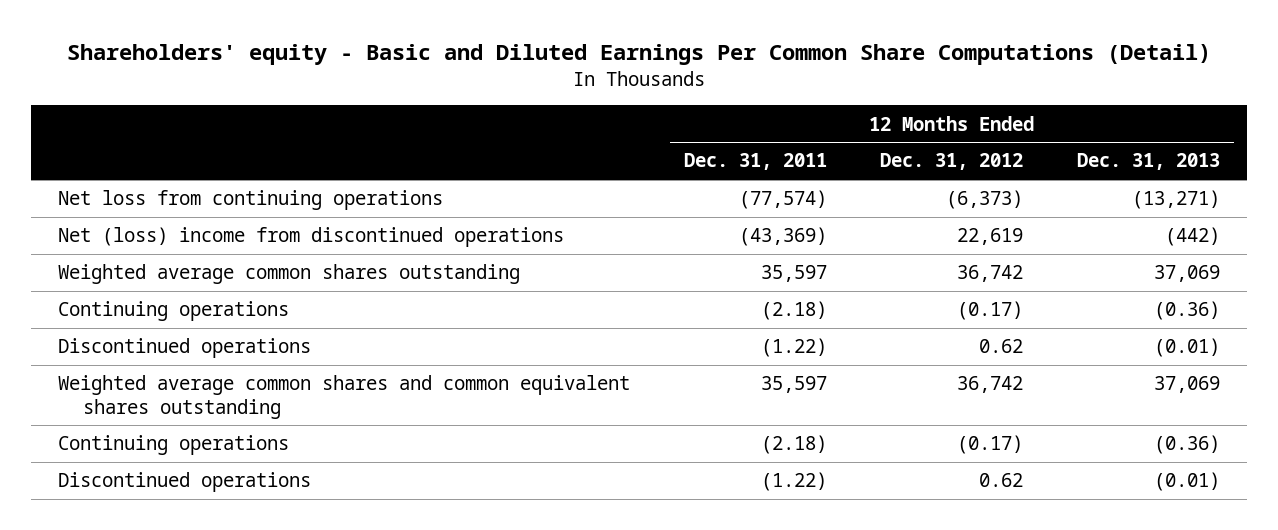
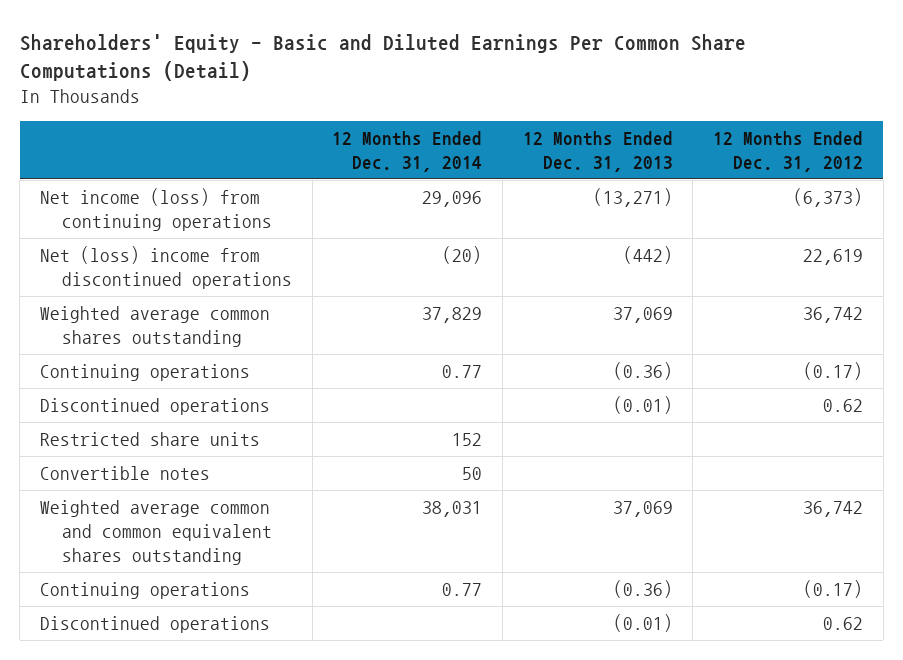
- Shareholders' equity - Basic and Diluted Earnings Per Common Share Computations (Detail)
+ Shareholders' Equity - Basic and Diluted Earnings Per Common Share Computations (Detail)
- | 12 Months Ended Dec. 31, 2011 | 12 Months Ended Dec. 31, 2012 | 12 Months Ended Dec. 31, 2013
+ | 12 Months Ended Dec. 31, 2014 | 12 Months Ended Dec. 31, 2013 | 12 Months Ended Dec. 31, 2012
- Net loss from continuing operations | (77,574) | (6,373) | (13,271)
+ Net income (loss) from continuing operations | 29,096 | (13,271) | (6,373)
- Weighted average common shares and common equivalent shares outstanding | 35,597 | 36,742 | 37,069
+ Restricted share units | 152 | |
+ Convertible notes | 50 | |
+ Weighted average common and common equivalent shares outstanding | 38,031 | 37,069 | 36,742

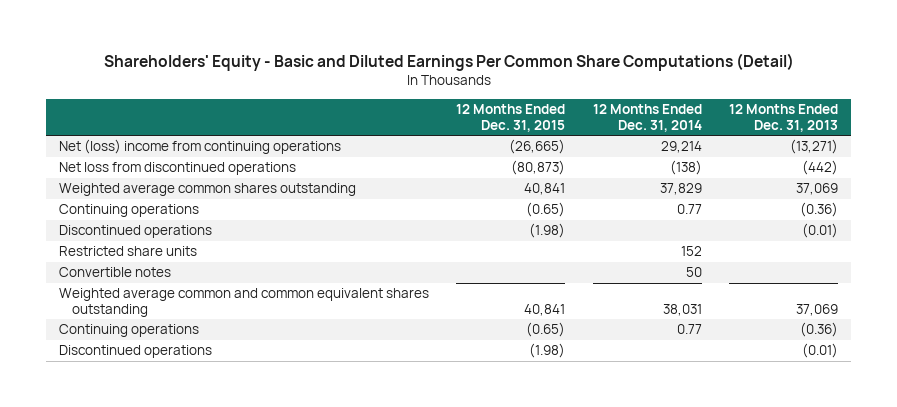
- | 12 Months Ended Dec. 31, 2014 | 12 Months Ended Dec. 31, 2013 | 12 Months Ended Dec. 31, 2012
+ | 12 Months Ended Dec. 31, 2015 | 12 Months Ended Dec. 31, 2014 | 12 Months Ended Dec. 31, 2013
- Net income (loss) from continuing operations | 29,096 | (13,271) | (6,373)
- Net (loss) income from discontinued operations | (20) | (442) | 22,619
+ Net (loss) income from continuing operations | (26,665) | 29,214 | (13,271)
+ Net loss from discontinued operations | (80,873) | (138) | (442)

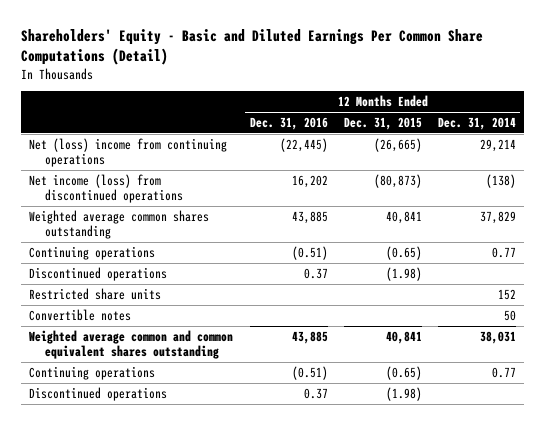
- | 12 Months Ended Dec. 31, 2015 | 12 Months Ended Dec. 31, 2014 | 12 Months Ended Dec. 31, 2013
+ | 12 Months Ended Dec. 31, 2016 | 12 Months Ended Dec. 31, 2015 | 12 Months Ended Dec. 31, 2014
- Net loss from discontinued operations | (80,873) | (138) | (442)
+ Net income (loss) from discontinued operations | 16,202 | (80,873) | (138)

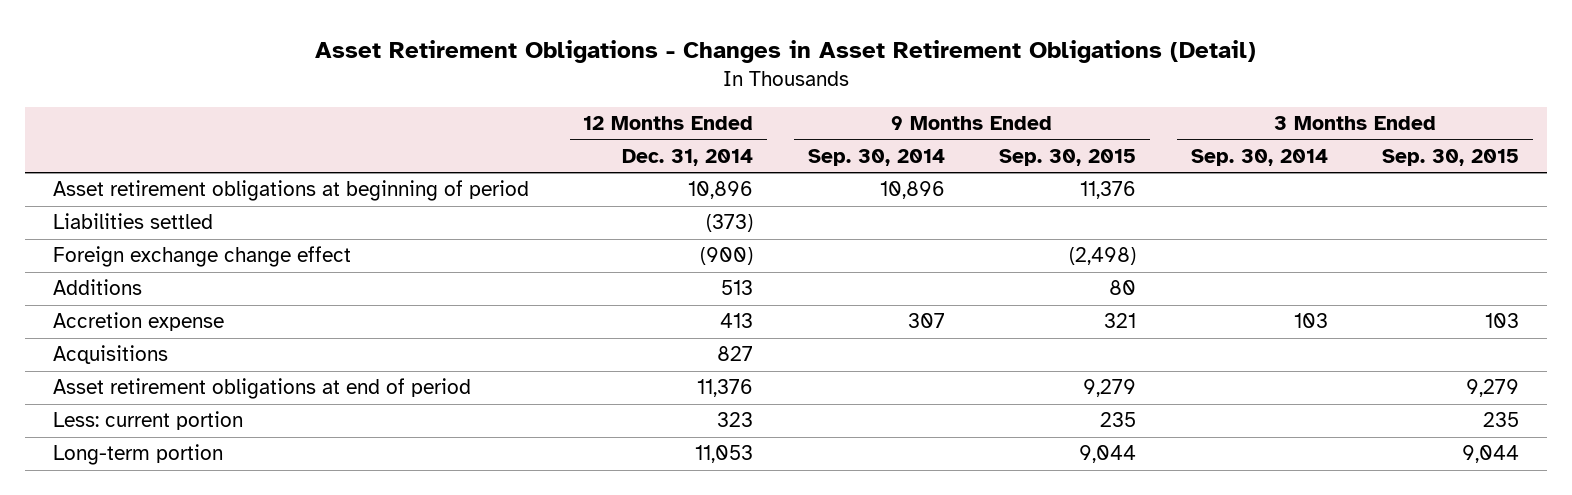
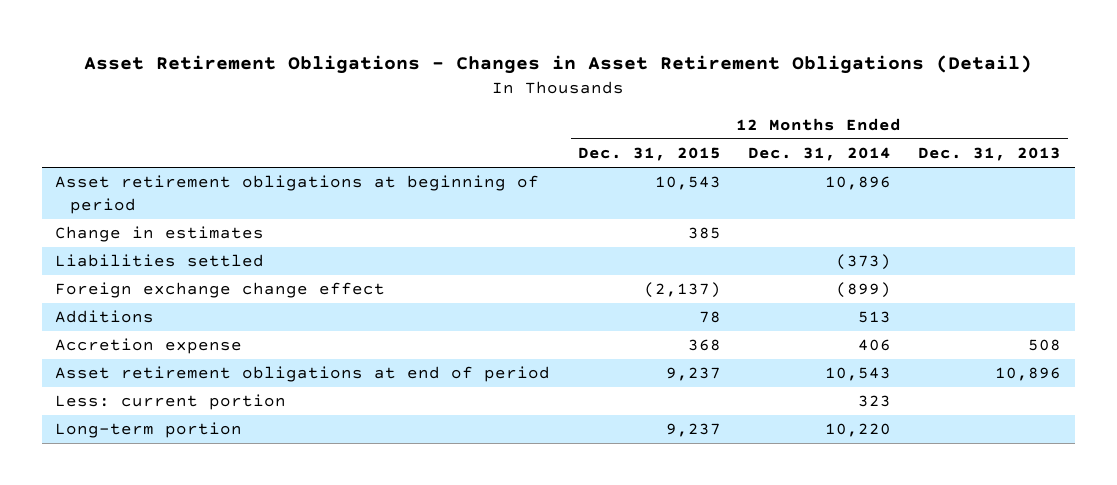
- | 12 Months Ended Dec. 31, 2014 | 9 Months Ended Sep. 30, 2014 | 9 Months Ended Sep. 30, 2015 | 3 Months Ended Sep. 30, 2014 | 3 Months Ended Sep. 30, 2015
+ | 12 Months Ended Dec. 31, 2015 | 12 Months Ended Dec. 31, 2014 | 12 Months Ended Dec. 31, 2013
+ Change in estimates | 385 | |
- Foreign exchange change effect | (900) | | (2,498) | |
+ Foreign exchange change effect | (2,137) | (899) |
- Accretion expense | 413 | 307 | 321 | 103 | 103
- Acquisitions | 827 | | | |
- Asset retirement obligations at end of period | 11,376 | | 9,279 | | 9,279
+ Accretion expense | 368 | 406 | 508
+ Asset retirement obligations at end of period | 9,237 | 10,543 | 10,896
- Long-term portion | 11,053 | | 9,044 | | 9,044
+ Long-term portion | 9,237 | 10,220 |

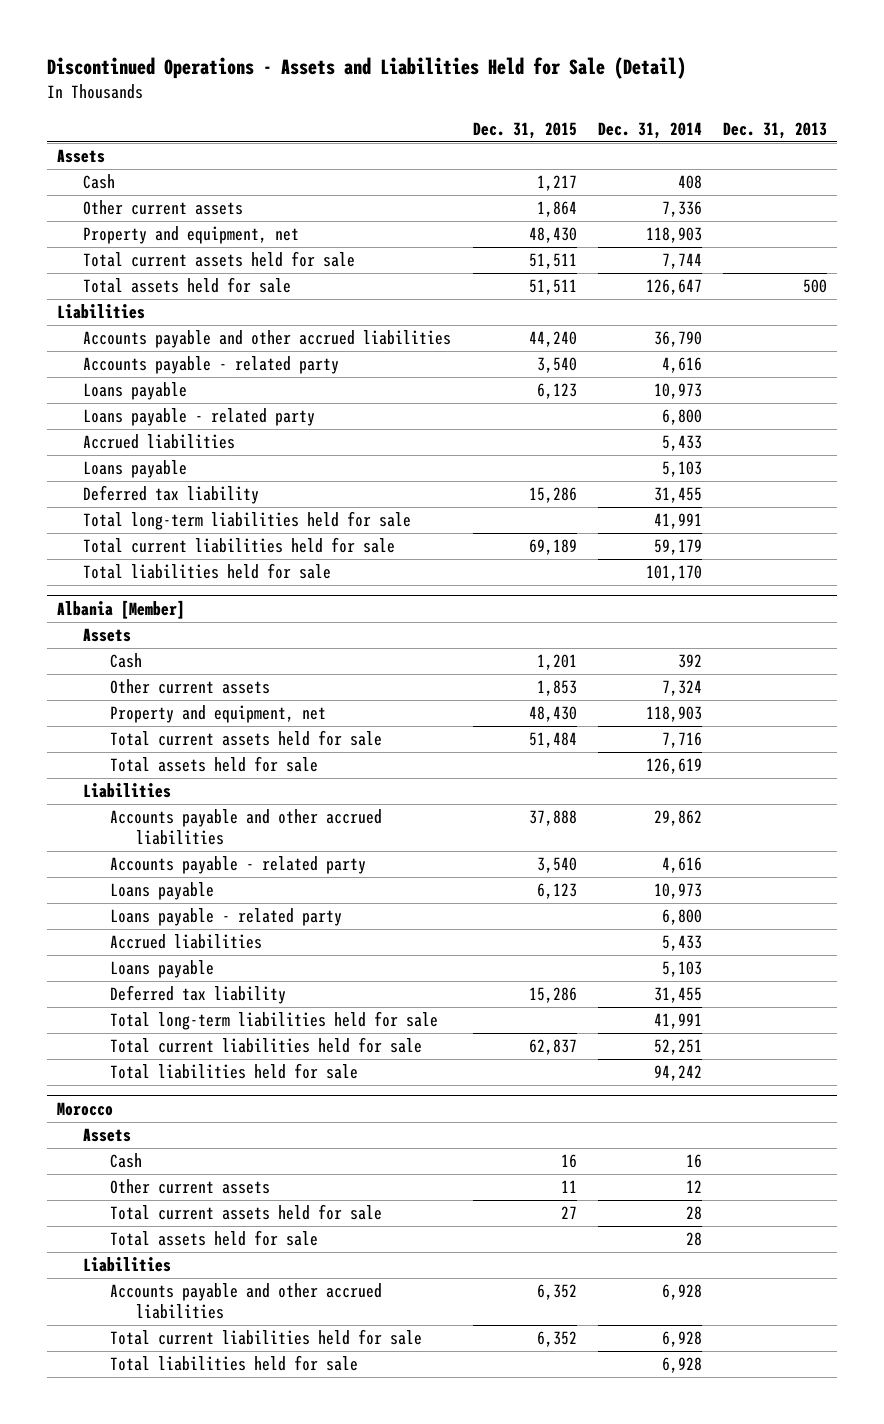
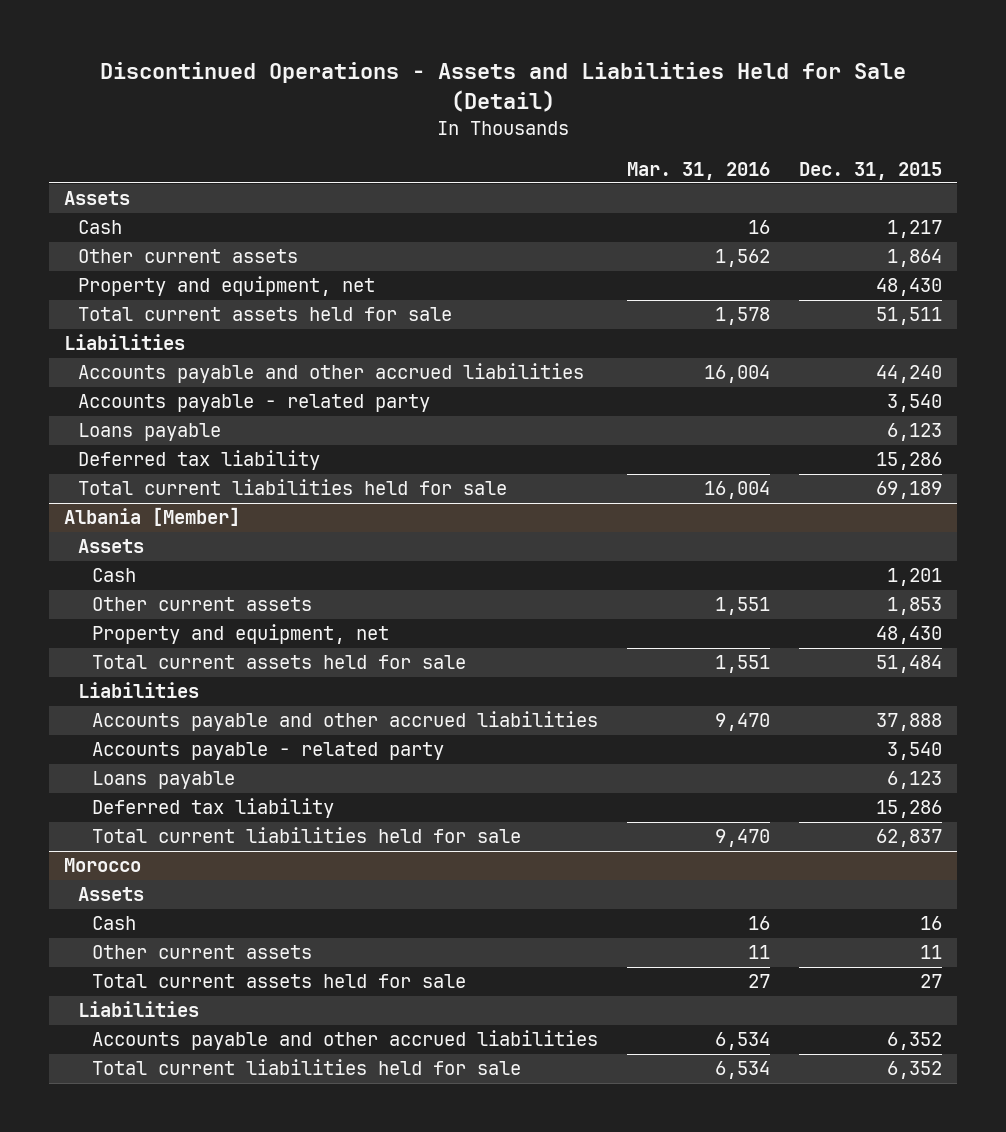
- | Dec. 31, 2015 | Dec. 31, 2014 | Dec. 31, 2013
+ | Mar. 31, 2016 | Dec. 31, 2015
- Total assets held for sale | 51,511 | 126,647 | 500
- Loans payable - related party | | 6,800 |
- Accrued liabilities | | 5,433 |
- Loans payable | | 5,103 |
- Total long-term liabilities held for sale | | 41,991 |
- Total liabilities held for sale | | 101,170 |
@ Albania [Member]
- Total assets held for sale | | 126,619 |
- Loans payable - related party | | 6,800 |
- Accrued liabilities | | 5,433 |
- Loans payable | | 5,103 |
- Total long-term liabilities held for sale | | 41,991 |
- Total liabilities held for sale | | 94,242 |
@ Morocco
- Total assets held for sale | | 28 |
- Total liabilities held for sale | | 6,928 |

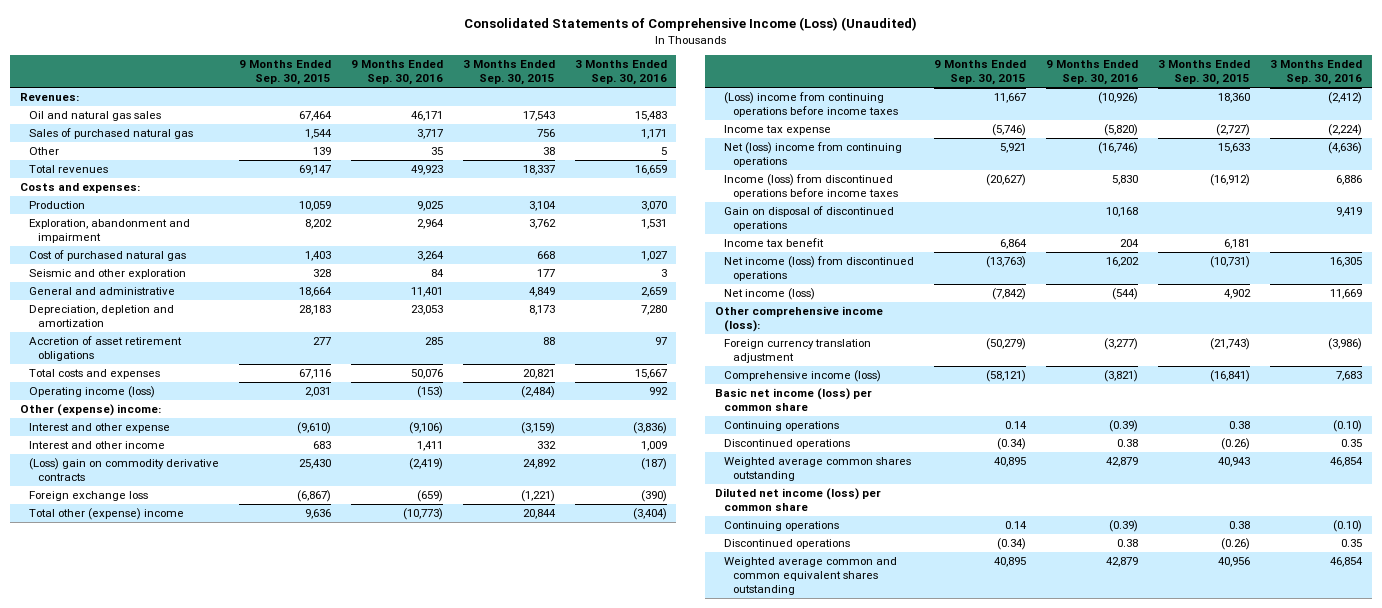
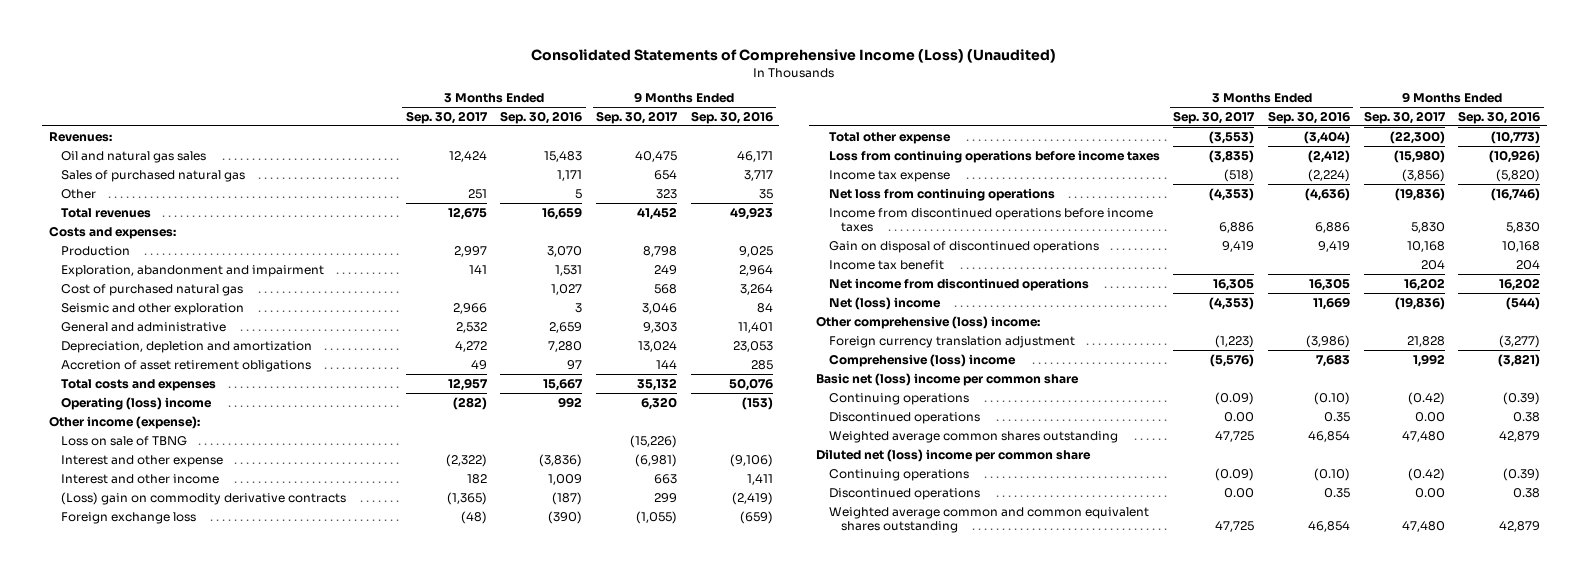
- | 9 Months Ended Sep. 30, 2015 | 9 Months Ended Sep. 30, 2016 | 3 Months Ended Sep. 30, 2015 | 3 Months Ended Sep. 30, 2016
+ | 3 Months Ended Sep. 30, 2017 | 3 Months Ended Sep. 30, 2016 | 9 Months Ended Sep. 30, 2017 | 9 Months Ended Sep. 30, 2016
- Operating income (loss) | 2,031 | (153) | (2,484) | 992
- Other (expense) income:
+ Operating (loss) income | (282) | 992 | 6,320 | (153)
+ Other income (expense):
+ Loss on sale of TBNG | | | (15,226) |
- Total other (expense) income | 9,636 | (10,773) | 20,844 | (3,404)
- (Loss) income from continuing operations before income taxes | 11,667 | (10,926) | 18,360 | (2,412)
+ Total other expense | (3,553) | (3,404) | (22,300) | (10,773)
+ Loss from continuing operations before income taxes | (3,835) | (2,412) | (15,980) | (10,926)
- Net (loss) income from continuing operations | 5,921 | (16,746) | 15,633 | (4,636)
- Income (loss) from discontinued operations before income taxes | (20,627) | 5,830 | (16,912) | 6,886
+ Net loss from continuing operations | (4,353) | (4,636) | (19,836) | (16,746)
+ Income from discontinued operations before income taxes | 6,886 | 6,886 | 5,830 | 5,830
- Net income (loss) from discontinued operations | (13,763) | 16,202 | (10,731) | 16,305
- Net income (loss) | (7,842) | (544) | 4,902 | 11,669
- Other comprehensive income (loss):
+ Net income from discontinued operations | 16,305 | 16,305 | 16,202 | 16,202
+ Net (loss) income | (4,353) | 11,669 | (19,836) | (544)
+ Other comprehensive (loss) income:
- Comprehensive income (loss) | (58,121) | (3,821) | (16,841) | 7,683
- Basic net income (loss) per common share
+ Comprehensive (loss) income | (5,576) | 7,683 | 1,992 | (3,821)
+ Basic net (loss) income per common share
- Diluted net income (loss) per common share
+ Diluted net (loss) income per common share

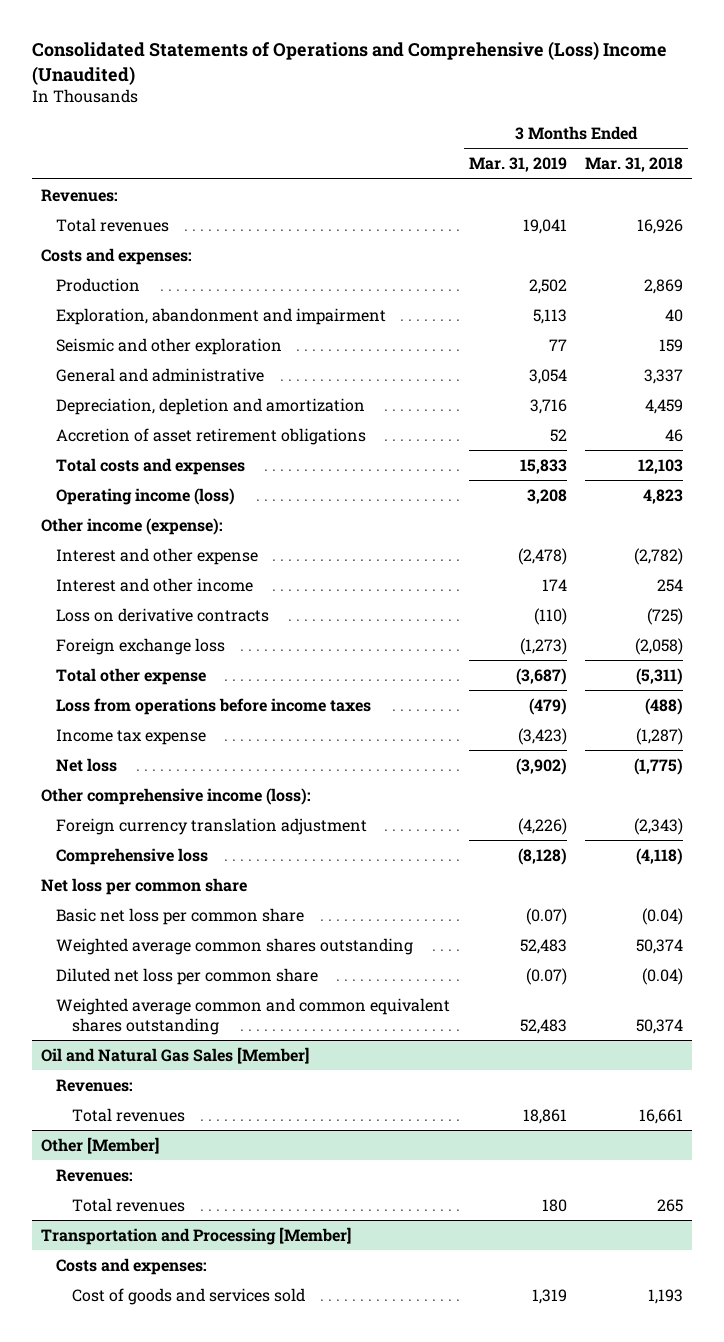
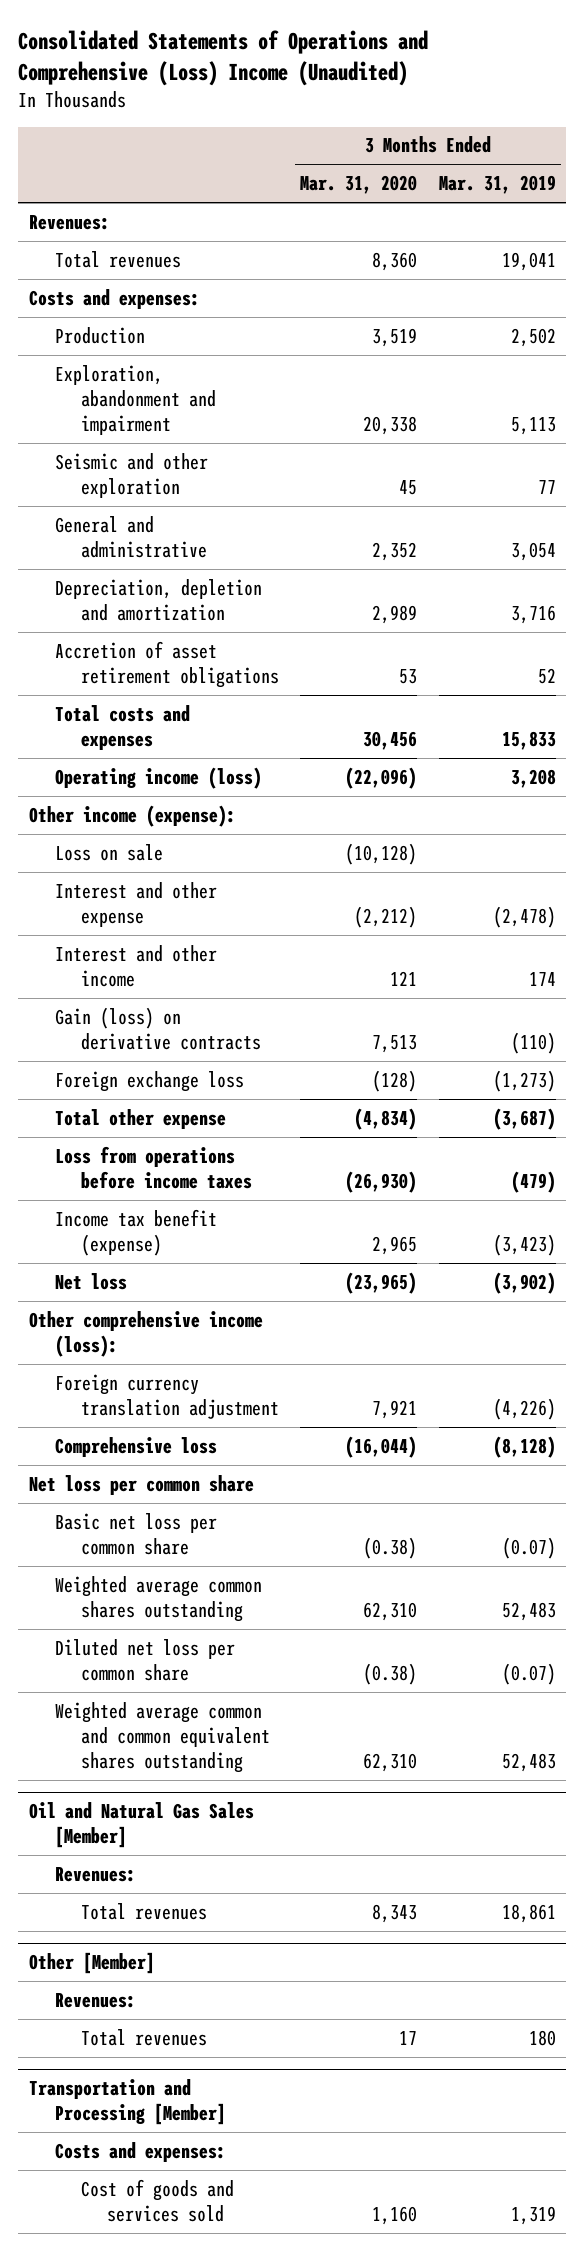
- | 3 Months Ended Mar. 31, 2019 | 3 Months Ended Mar. 31, 2018
+ | 3 Months Ended Mar. 31, 2020 | 3 Months Ended Mar. 31, 2019
+ Loss on sale | (10,128) |
- Loss on derivative contracts | (110) | (725)
+ Gain (loss) on derivative contracts | 7,513 | (110)
- Income tax expense | (3,423) | (1,287)
+ Income tax benefit (expense) | 2,965 | (3,423)

